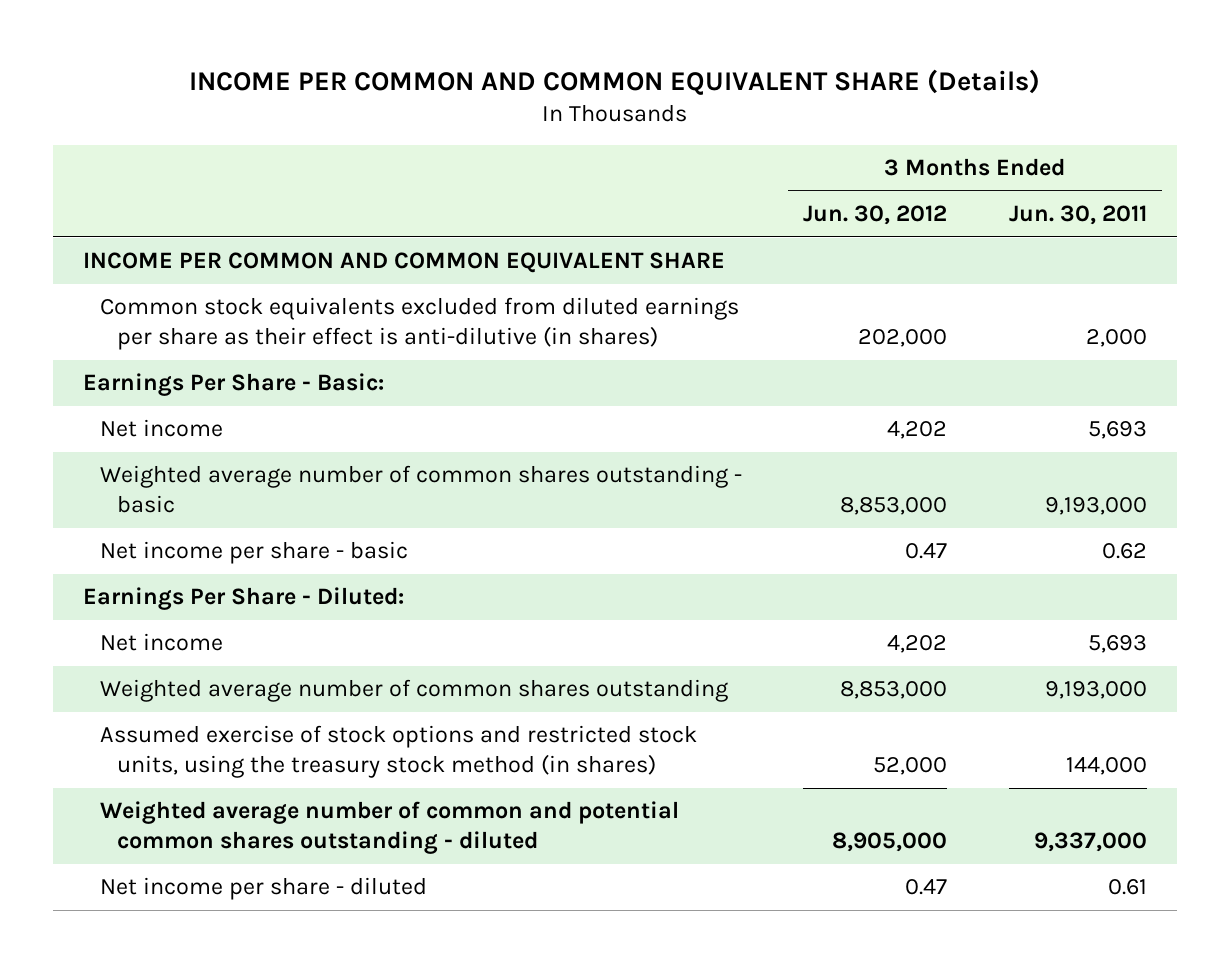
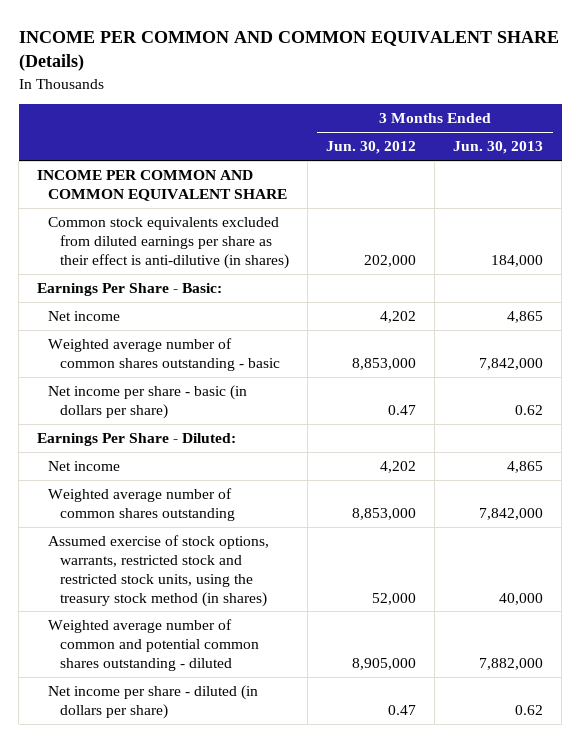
- | 3 Months Ended Jun. 30, 2012 | 3 Months Ended Jun. 30, 2011
+ | 3 Months Ended Jun. 30, 2012 | 3 Months Ended Jun. 30, 2013
- Net income per share - basic | 0.47 | 0.62
+ Net income per share - basic (in dollars per share) | 0.47 | 0.62
- Assumed exercise of stock options and restricted stock units, using the treasury stock method (in shares) | 52,000 | 144,000
+ Assumed exercise of stock options, warrants, restricted stock and restricted stock units, using the treasury stock method (in shares) | 52,000 | 40,000
- Net income per share - diluted | 0.47 | 0.61
+ Net income per share - diluted (in dollars per share) | 0.47 | 0.62

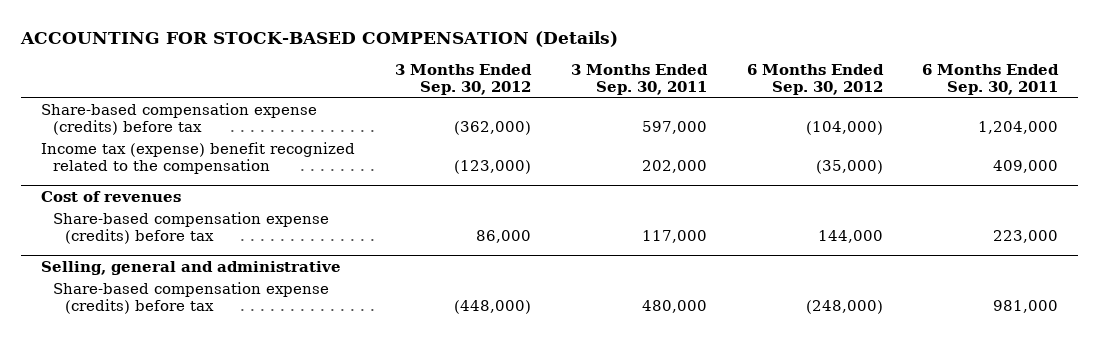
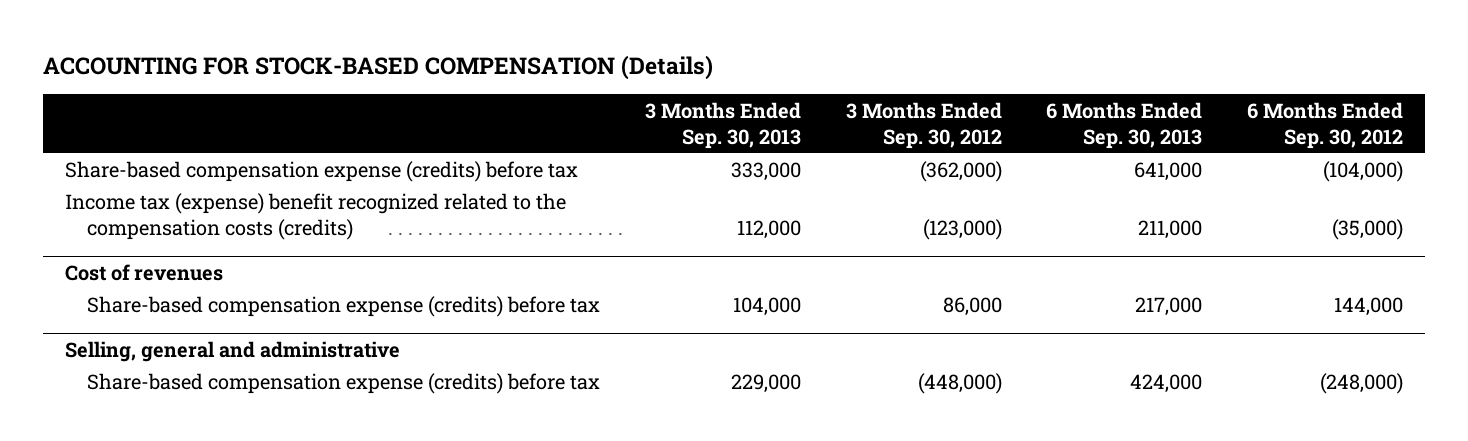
- | 3 Months Ended Sep. 30, 2012 | 3 Months Ended Sep. 30, 2011 | 6 Months Ended Sep. 30, 2012 | 6 Months Ended Sep. 30, 2011
+ | 3 Months Ended Sep. 30, 2013 | 3 Months Ended Sep. 30, 2012 | 6 Months Ended Sep. 30, 2013 | 6 Months Ended Sep. 30, 2012
- Income tax (expense) benefit recognized related to the compensation | (123,000) | 202,000 | (35,000) | 409,000
+ Income tax (expense) benefit recognized related to the compensation costs (credits) | 112,000 | (123,000) | 211,000 | (35,000)

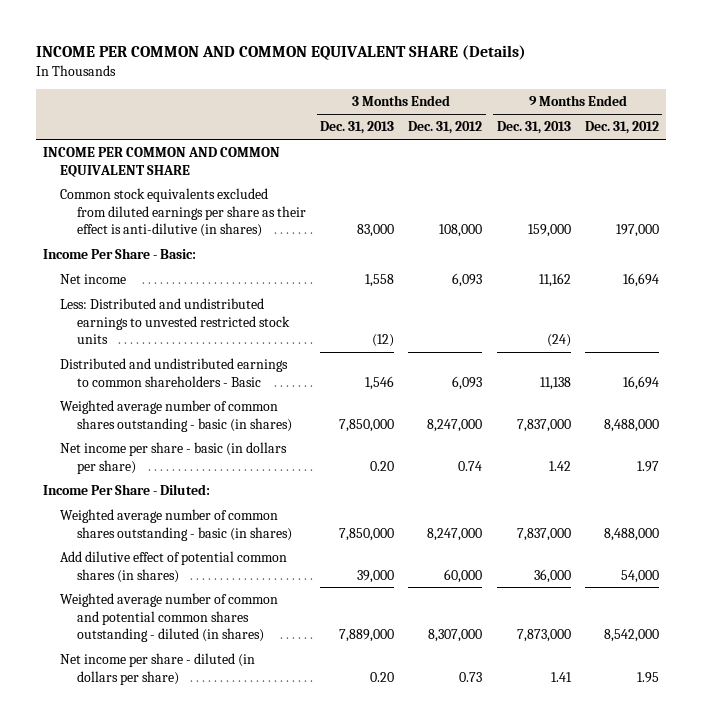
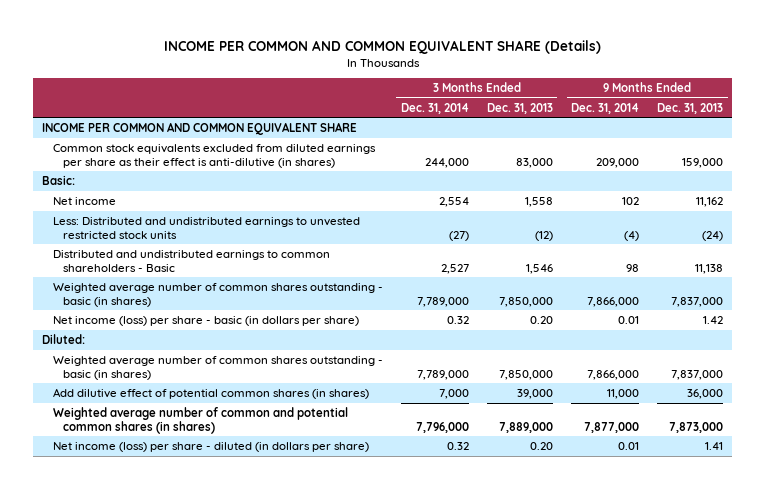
- | 3 Months Ended Dec. 31, 2013 | 3 Months Ended Dec. 31, 2012 | 9 Months Ended Dec. 31, 2013 | 9 Months Ended Dec. 31, 2012
+ | 3 Months Ended Dec. 31, 2014 | 3 Months Ended Dec. 31, 2013 | 9 Months Ended Dec. 31, 2014 | 9 Months Ended Dec. 31, 2013
- Income Per Share - Basic:
+ Basic:
- Net income per share - basic (in dollars per share) | 0.20 | 0.74 | 1.42 | 1.97
- Income Per Share - Diluted:
+ Net income (loss) per share - basic (in dollars per share) | 0.32 | 0.20 | 0.01 | 1.42
+ Diluted:
- Weighted average number of common and potential common shares outstanding - diluted (in shares) | 7,889,000 | 8,307,000 | 7,873,000 | 8,542,000
- Net income per share - diluted (in dollars per share) | 0.20 | 0.73 | 1.41 | 1.95
+ Weighted average number of common and potential common shares (in shares) | 7,796,000 | 7,889,000 | 7,877,000 | 7,873,000
+ Net income (loss) per share - diluted (in dollars per share) | 0.32 | 0.20 | 0.01 | 1.41

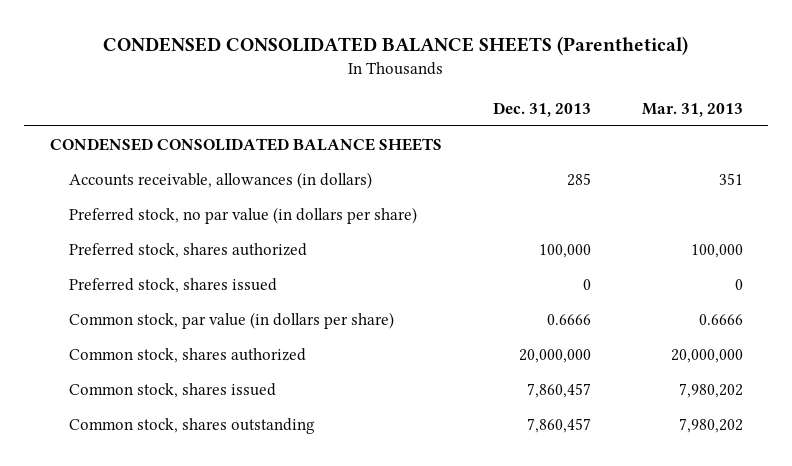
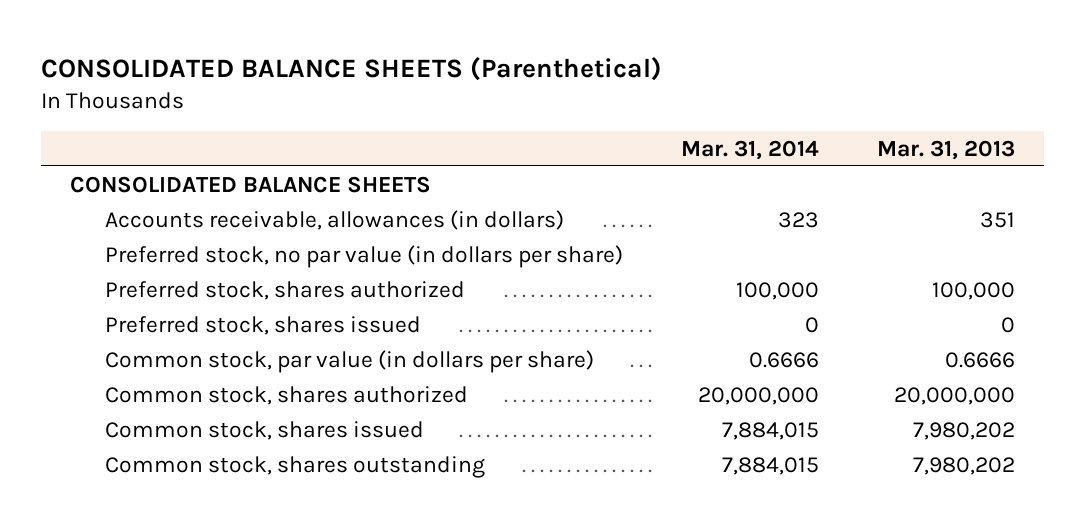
- CONDENSED CONSOLIDATED BALANCE SHEETS (Parenthetical)
+ CONSOLIDATED BALANCE SHEETS (Parenthetical)
- | Dec. 31, 2013 | Mar. 31, 2013
+ | Mar. 31, 2014 | Mar. 31, 2013
- CONDENSED CONSOLIDATED BALANCE SHEETS
+ CONSOLIDATED BALANCE SHEETS

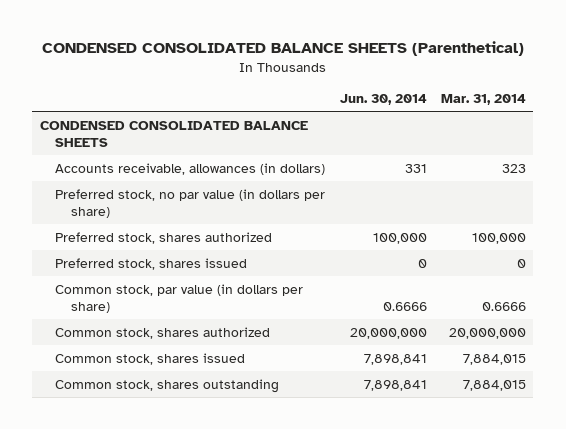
- CONSOLIDATED BALANCE SHEETS (Parenthetical)
+ CONDENSED CONSOLIDATED BALANCE SHEETS (Parenthetical)
- | Mar. 31, 2014 | Mar. 31, 2013
+ | Jun. 30, 2014 | Mar. 31, 2014
- CONSOLIDATED BALANCE SHEETS
+ CONDENSED CONSOLIDATED BALANCE SHEETS

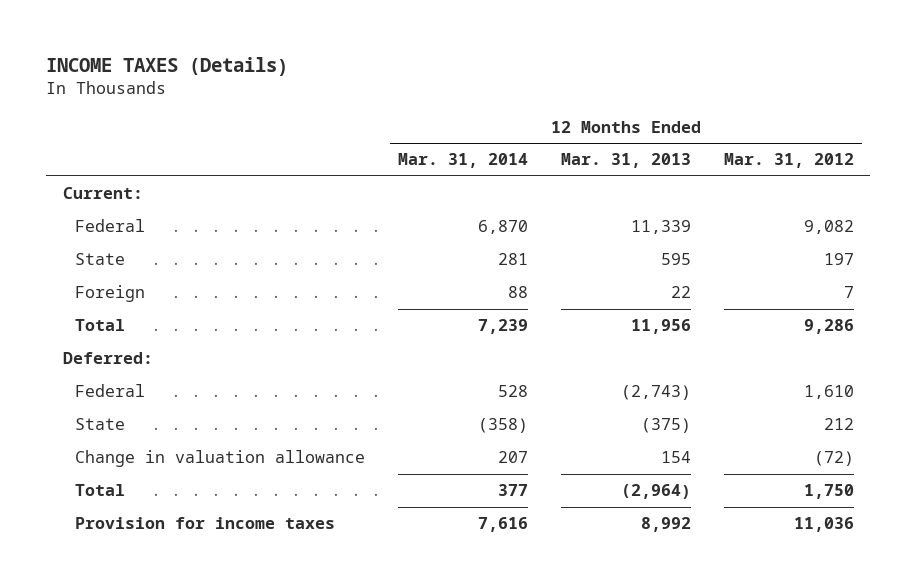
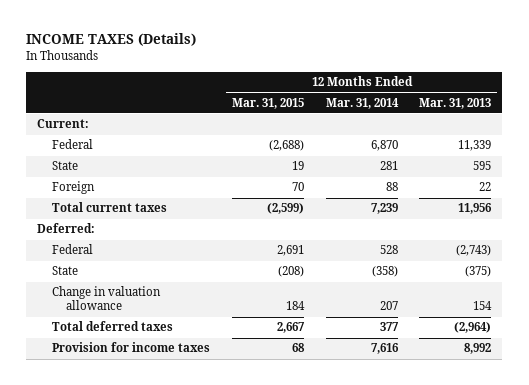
- | 12 Months Ended Mar. 31, 2014 | 12 Months Ended Mar. 31, 2013 | 12 Months Ended Mar. 31, 2012
+ | 12 Months Ended Mar. 31, 2015 | 12 Months Ended Mar. 31, 2014 | 12 Months Ended Mar. 31, 2013
- Total | 7,239 | 11,956 | 9,286
+ Total current taxes | (2,599) | 7,239 | 11,956
- Total | 377 | (2,964) | 1,750
+ Total deferred taxes | 2,667 | 377 | (2,964)

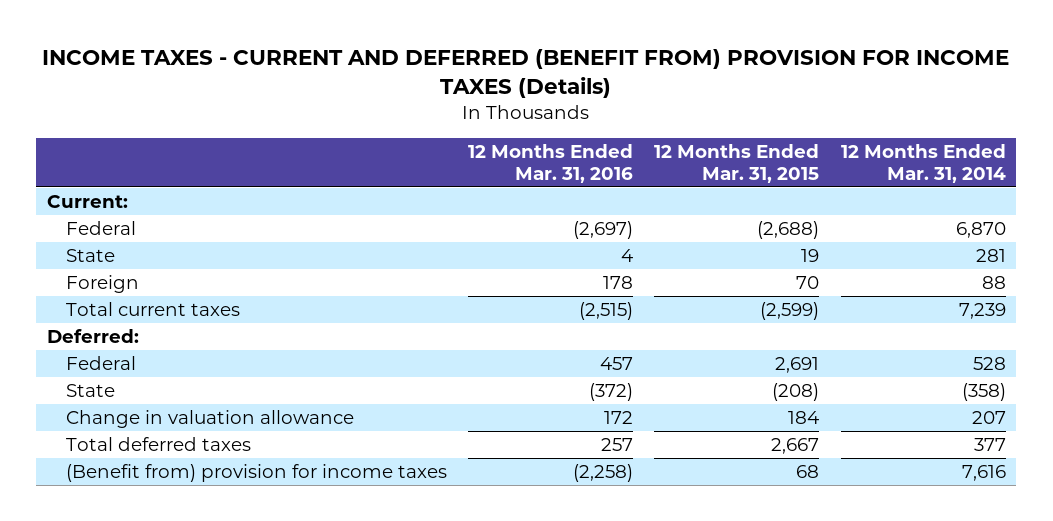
- INCOME TAXES (Details)
+ INCOME TAXES - CURRENT AND DEFERRED (BENEFIT FROM) PROVISION FOR INCOME TAXES (Details)
- | 12 Months Ended Mar. 31, 2015 | 12 Months Ended Mar. 31, 2014 | 12 Months Ended Mar. 31, 2013
+ | 12 Months Ended Mar. 31, 2016 | 12 Months Ended Mar. 31, 2015 | 12 Months Ended Mar. 31, 2014
- Provision for income taxes | 68 | 7,616 | 8,992
+ (Benefit from) provision for income taxes | (2,258) | 68 | 7,616

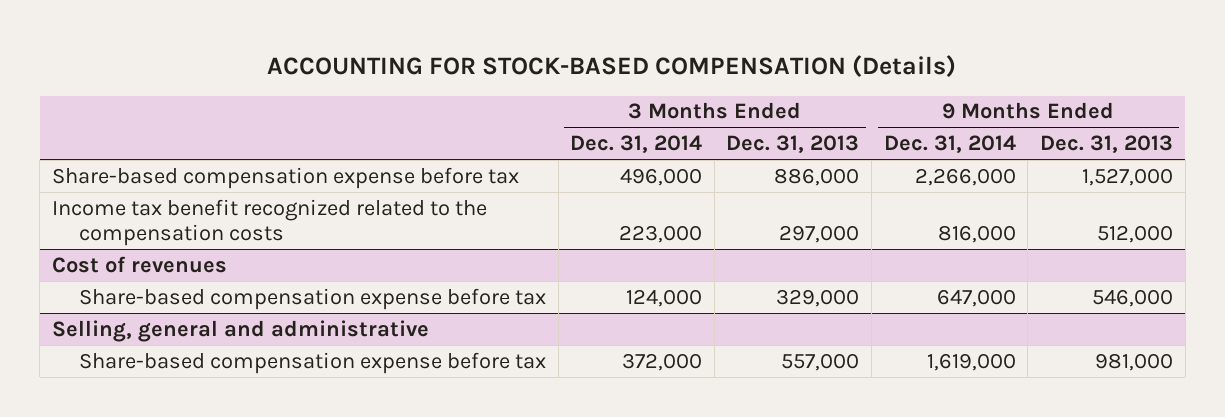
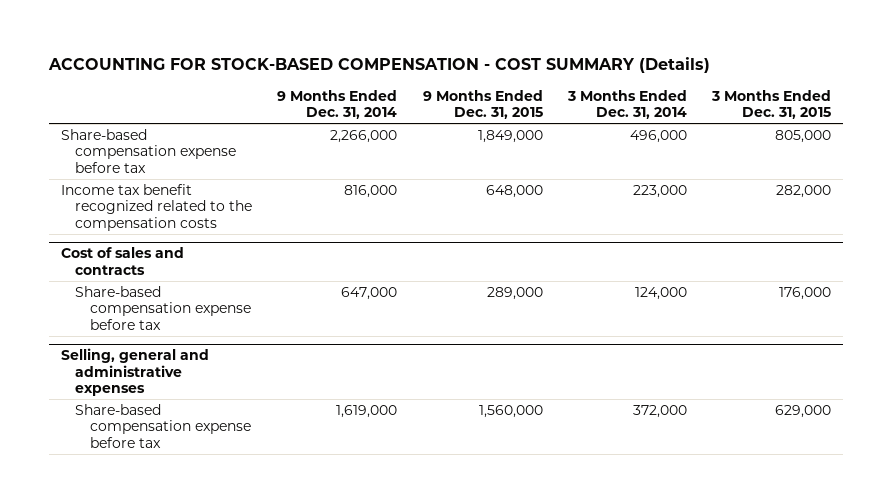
- ACCOUNTING FOR STOCK-BASED COMPENSATION (Details)
+ ACCOUNTING FOR STOCK-BASED COMPENSATION - COST SUMMARY (Details)
- | 3 Months Ended Dec. 31, 2014 | 3 Months Ended Dec. 31, 2013 | 9 Months Ended Dec. 31, 2014 | 9 Months Ended Dec. 31, 2013
+ | 9 Months Ended Dec. 31, 2014 | 9 Months Ended Dec. 31, 2015 | 3 Months Ended Dec. 31, 2014 | 3 Months Ended Dec. 31, 2015
- Cost of revenues
+ Cost of sales and contracts
- Selling, general and administrative
+ Selling, general and administrative expenses

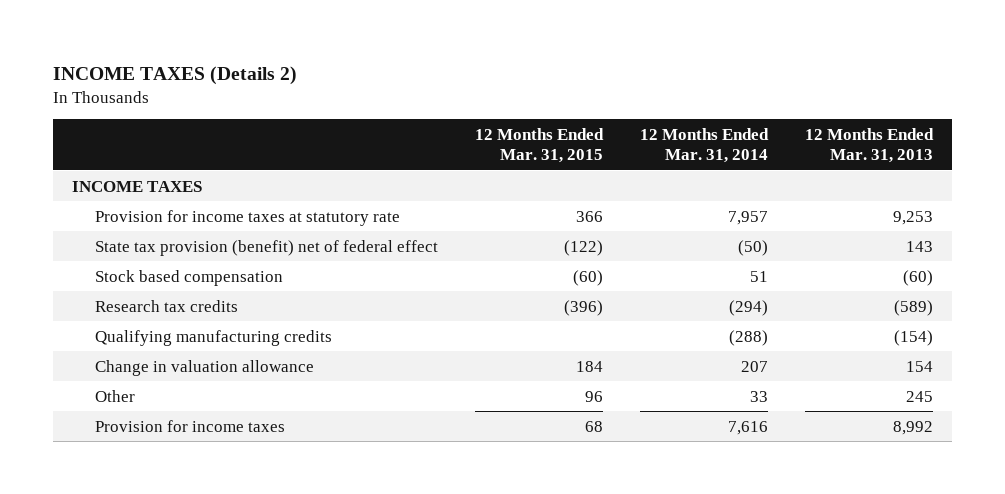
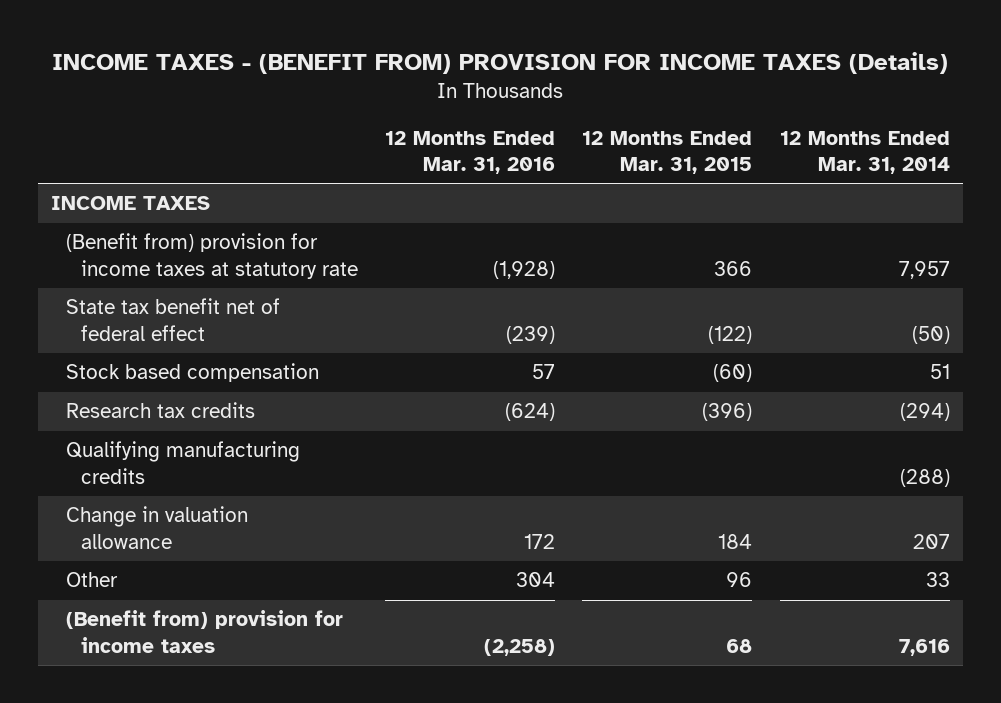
- INCOME TAXES (Details 2)
+ INCOME TAXES - (BENEFIT FROM) PROVISION FOR INCOME TAXES (Details)
- | 12 Months Ended Mar. 31, 2015 | 12 Months Ended Mar. 31, 2014 | 12 Months Ended Mar. 31, 2013
+ | 12 Months Ended Mar. 31, 2016 | 12 Months Ended Mar. 31, 2015 | 12 Months Ended Mar. 31, 2014
- Provision for income taxes at statutory rate | 366 | 7,957 | 9,253
- State tax provision (benefit) net of federal effect | (122) | (50) | 143
+ (Benefit from) provision for income taxes at statutory rate | (1,928) | 366 | 7,957
+ State tax benefit net of federal effect | (239) | (122) | (50)
- Provision for income taxes | 68 | 7,616 | 8,992
+ (Benefit from) provision for income taxes | (2,258) | 68 | 7,616

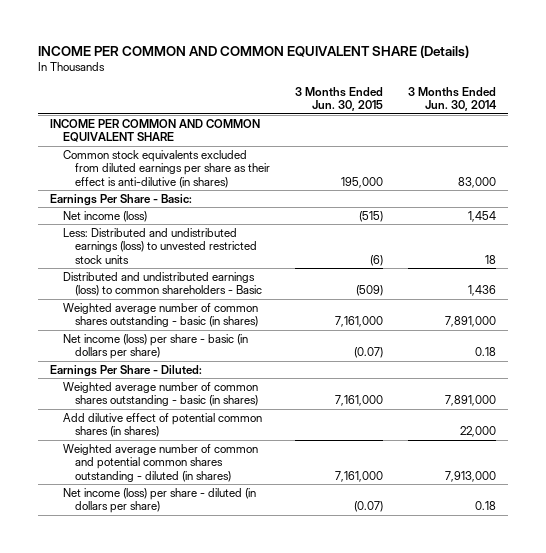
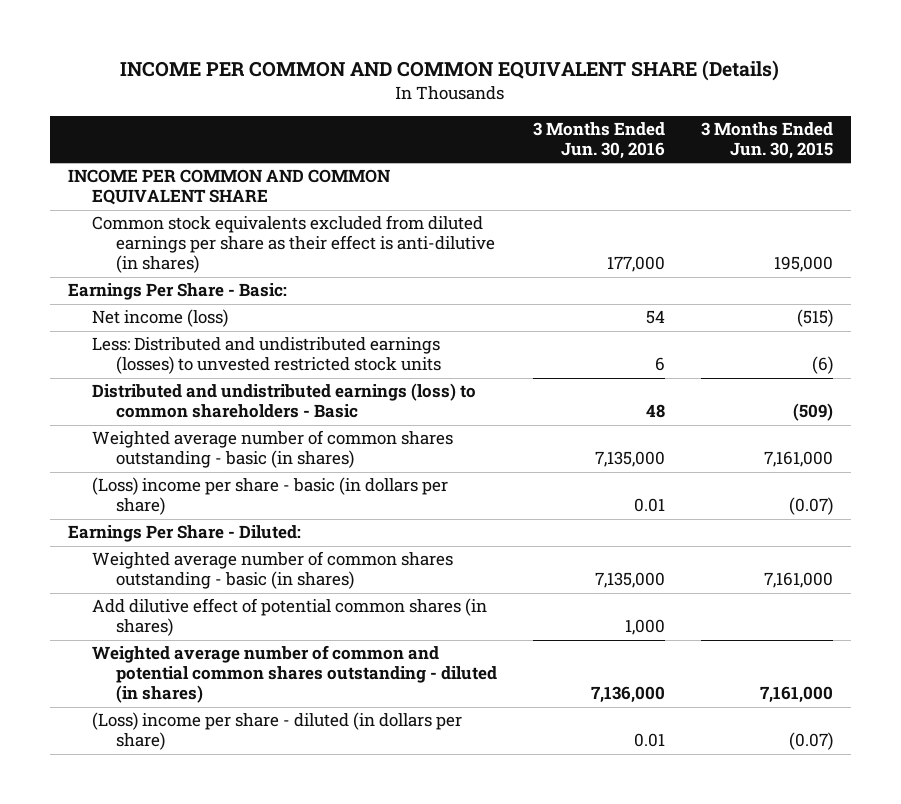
- | 3 Months Ended Jun. 30, 2015 | 3 Months Ended Jun. 30, 2014
+ | 3 Months Ended Jun. 30, 2016 | 3 Months Ended Jun. 30, 2015
- Less: Distributed and undistributed earnings (loss) to unvested restricted stock units | (6) | 18
+ Less: Distributed and undistributed earnings (losses) to unvested restricted stock units | 6 | (6)
- Net income (loss) per share - basic (in dollars per share) | (0.07) | 0.18
+ (Loss) income per share - basic (in dollars per share) | 0.01 | (0.07)
- Net income (loss) per share - diluted (in dollars per share) | (0.07) | 0.18
+ (Loss) income per share - diluted (in dollars per share) | 0.01 | (0.07)

